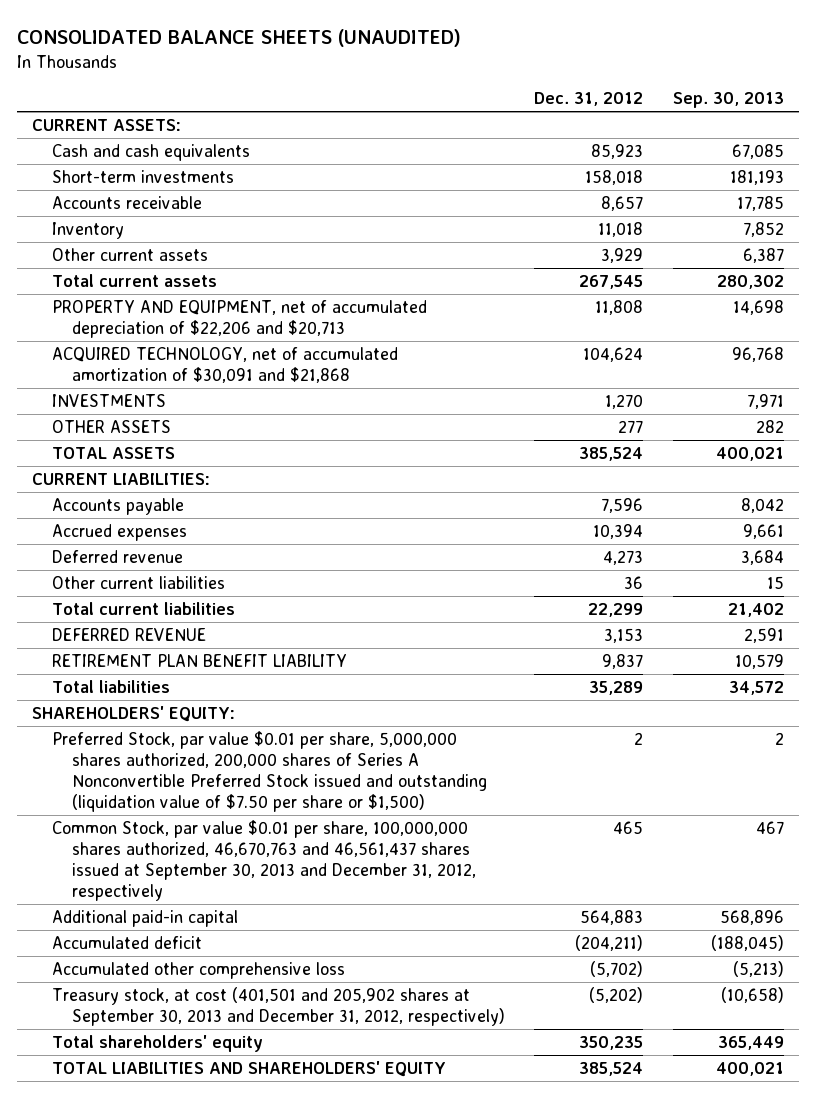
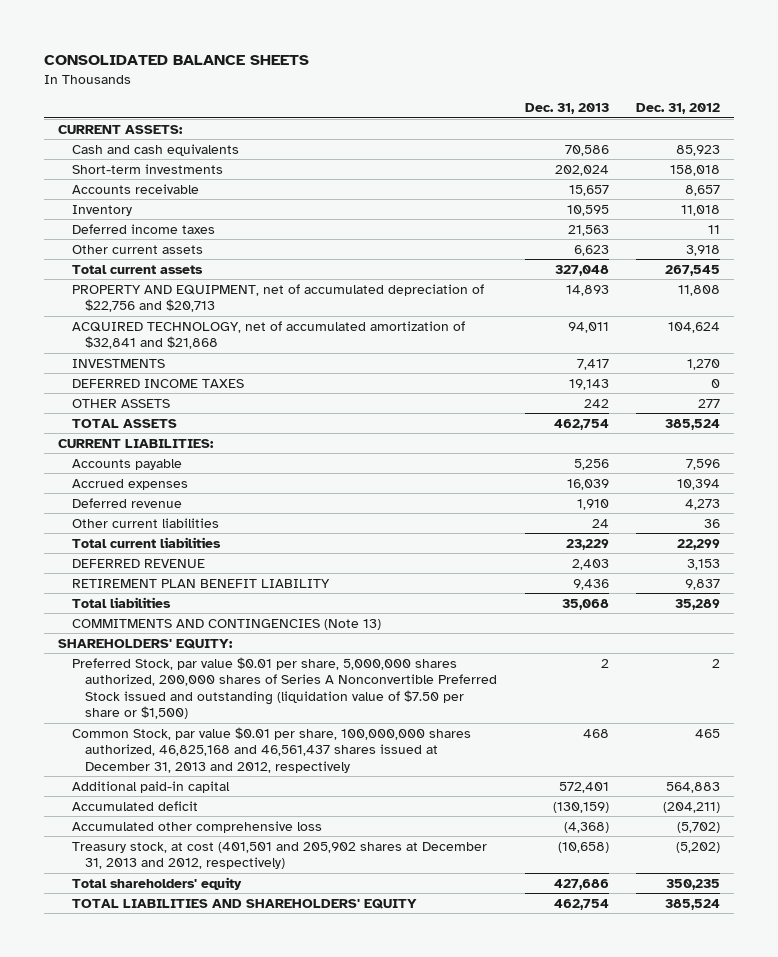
- CONSOLIDATED BALANCE SHEETS (UNAUDITED)
+ CONSOLIDATED BALANCE SHEETS
- | Dec. 31, 2012 | Sep. 30, 2013
+ | Dec. 31, 2013 | Dec. 31, 2012
- Other current assets | 3,929 | 6,387
+ Deferred income taxes | 21,563 | 11
+ Other current assets | 6,623 | 3,918
- PROPERTY AND EQUIPMENT, net of accumulated depreciation of $22,206 and $20,713 | 11,808 | 14,698
- ACQUIRED TECHNOLOGY, net of accumulated amortization of $30,091 and $21,868 | 104,624 | 96,768
+ PROPERTY AND EQUIPMENT, net of accumulated depreciation of $22,756 and $20,713 | 14,893 | 11,808
+ ACQUIRED TECHNOLOGY, net of accumulated amortization of $32,841 and $21,868 | 94,011 | 104,624
+ DEFERRED INCOME TAXES | 19,143 | 0
+ COMMITMENTS AND CONTINGENCIES (Note 13)
- Common Stock, par value $0.01 per share, 100,000,000 shares authorized, 46,670,763 and 46,561,437 shares issued at September 30, 2013 and December 31, 2012, respectively | 465 | 467
+ Common Stock, par value $0.01 per share, 100,000,000 shares authorized, 46,825,168 and 46,561,437 shares issued at December 31, 2013 and 2012, respectively | 468 | 465
- Treasury stock, at cost (401,501 and 205,902 shares at September 30, 2013 and December 31, 2012, respectively) | (5,202) | (10,658)
+ Treasury stock, at cost (401,501 and 205,902 shares at December 31, 2013 and 2012, respectively) | (10,658) | (5,202)

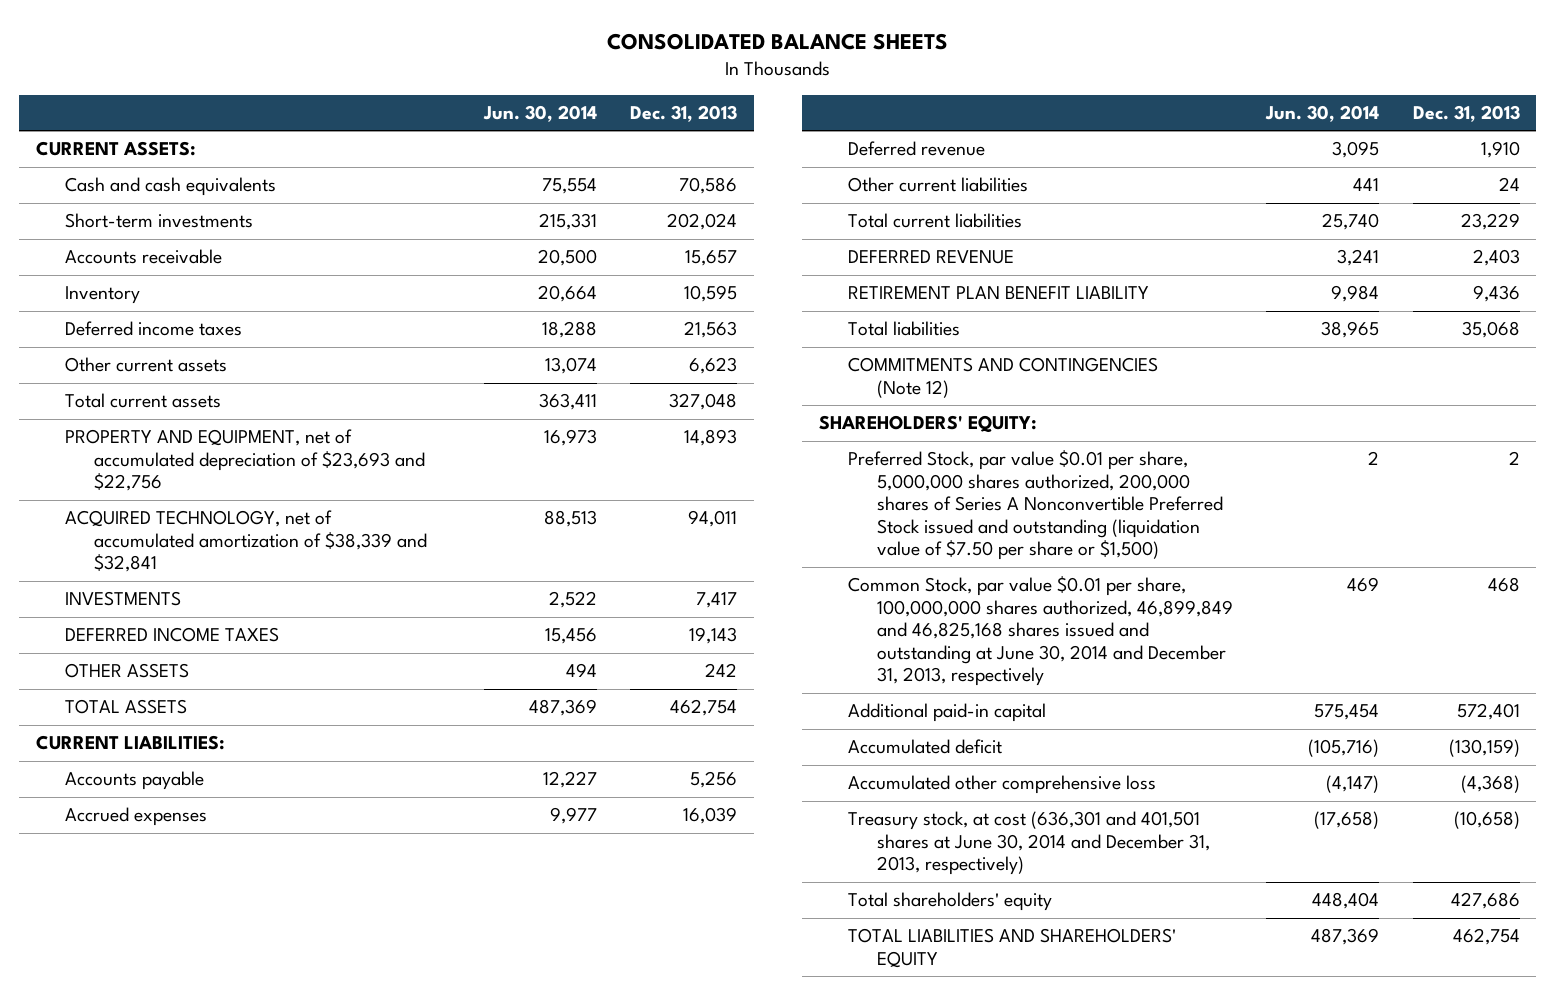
- | Dec. 31, 2013 | Dec. 31, 2012
+ | Jun. 30, 2014 | Dec. 31, 2013
- PROPERTY AND EQUIPMENT, net of accumulated depreciation of $22,756 and $20,713 | 14,893 | 11,808
- ACQUIRED TECHNOLOGY, net of accumulated amortization of $32,841 and $21,868 | 94,011 | 104,624
+ PROPERTY AND EQUIPMENT, net of accumulated depreciation of $23,693 and $22,756 | 16,973 | 14,893
+ ACQUIRED TECHNOLOGY, net of accumulated amortization of $38,339 and $32,841 | 88,513 | 94,011
- COMMITMENTS AND CONTINGENCIES (Note 13)
+ COMMITMENTS AND CONTINGENCIES (Note 12)
- Common Stock, par value $0.01 per share, 100,000,000 shares authorized, 46,825,168 and 46,561,437 shares issued at December 31, 2013 and 2012, respectively | 468 | 465
+ Common Stock, par value $0.01 per share, 100,000,000 shares authorized, 46,899,849 and 46,825,168 shares issued and outstanding at June 30, 2014 and December 31, 2013, respectively | 469 | 468
- Treasury stock, at cost (401,501 and 205,902 shares at December 31, 2013 and 2012, respectively) | (10,658) | (5,202)
+ Treasury stock, at cost (636,301 and 401,501 shares at June 30, 2014 and December 31, 2013, respectively) | (17,658) | (10,658)

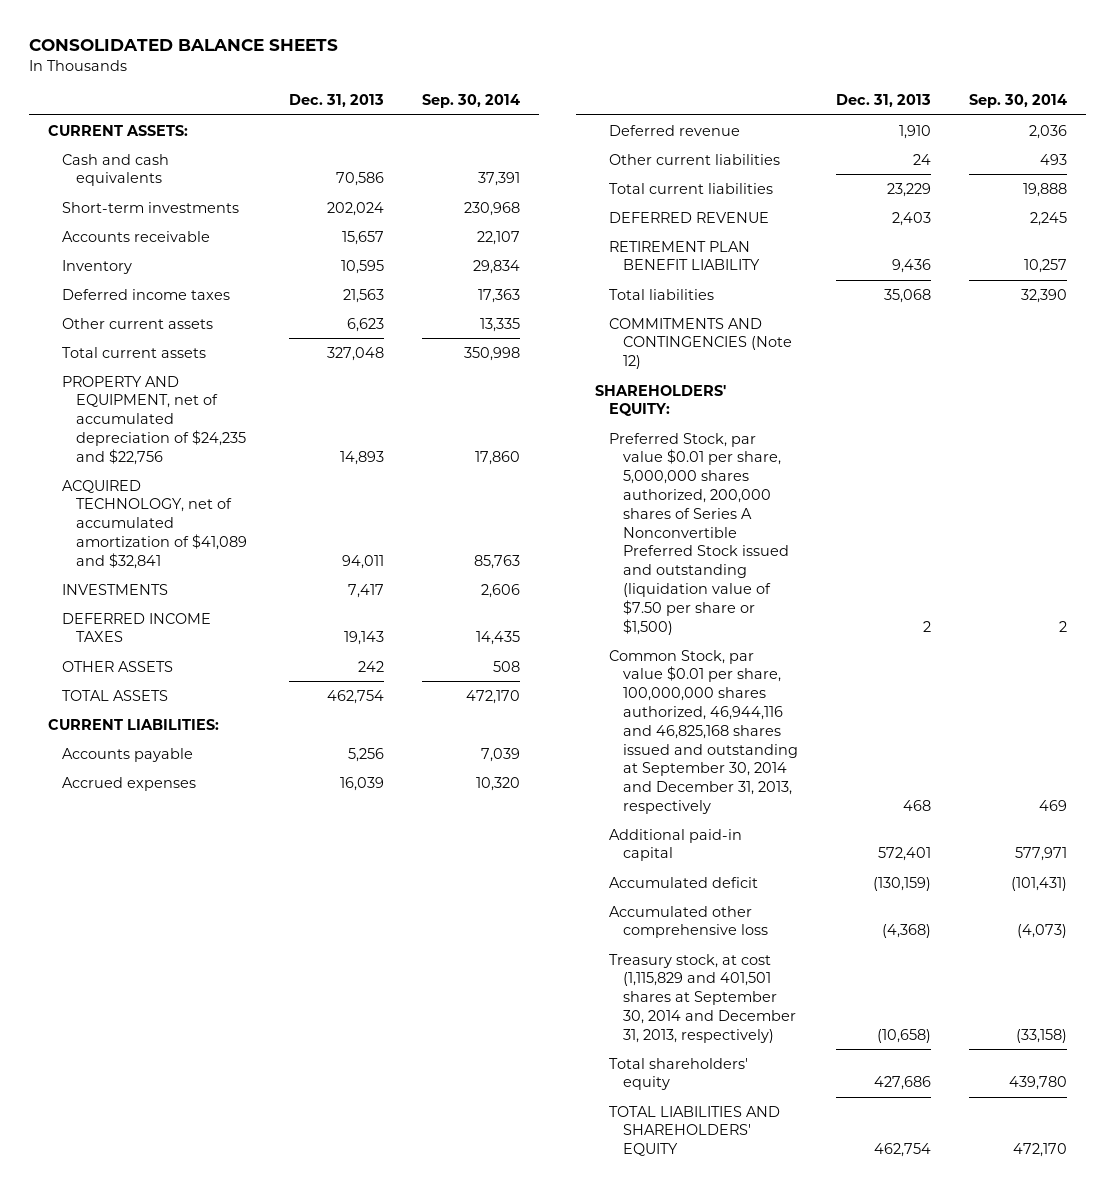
- | Jun. 30, 2014 | Dec. 31, 2013
+ | Dec. 31, 2013 | Sep. 30, 2014
- PROPERTY AND EQUIPMENT, net of accumulated depreciation of $23,693 and $22,756 | 16,973 | 14,893
- ACQUIRED TECHNOLOGY, net of accumulated amortization of $38,339 and $32,841 | 88,513 | 94,011
+ PROPERTY AND EQUIPMENT, net of accumulated depreciation of $24,235 and $22,756 | 14,893 | 17,860
+ ACQUIRED TECHNOLOGY, net of accumulated amortization of $41,089 and $32,841 | 94,011 | 85,763
- Common Stock, par value $0.01 per share, 100,000,000 shares authorized, 46,899,849 and 46,825,168 shares issued and outstanding at June 30, 2014 and December 31, 2013, respectively | 469 | 468
+ Common Stock, par value $0.01 per share, 100,000,000 shares authorized, 46,944,116 and 46,825,168 shares issued and outstanding at September 30, 2014 and December 31, 2013, respectively | 468 | 469
- Treasury stock, at cost (636,301 and 401,501 shares at June 30, 2014 and December 31, 2013, respectively) | (17,658) | (10,658)
+ Treasury stock, at cost (1,115,829 and 401,501 shares at September 30, 2014 and December 31, 2013, respectively) | (10,658) | (33,158)

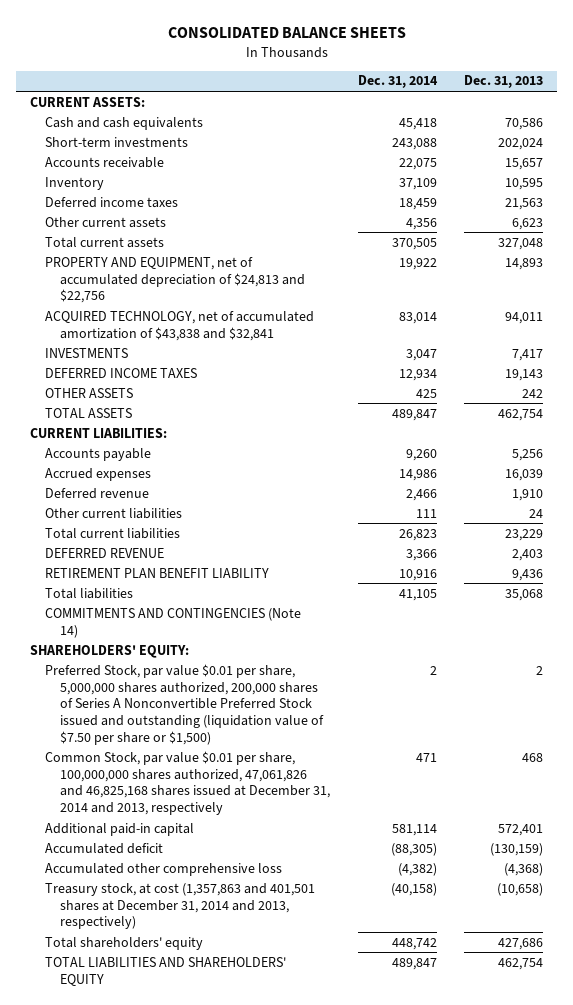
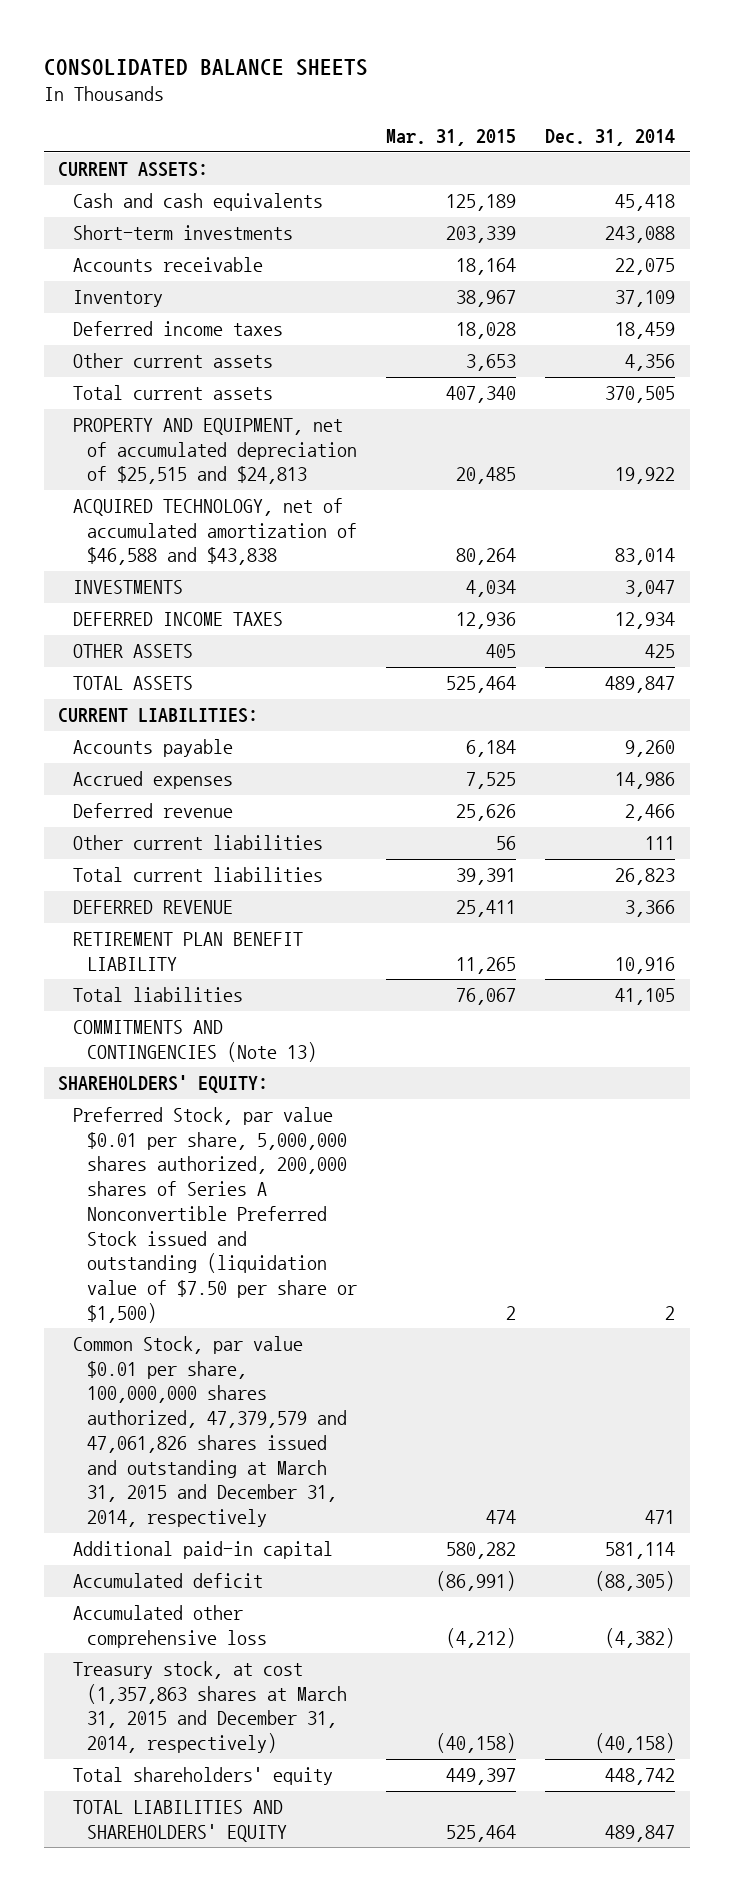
- | Dec. 31, 2014 | Dec. 31, 2013
+ | Mar. 31, 2015 | Dec. 31, 2014
- PROPERTY AND EQUIPMENT, net of accumulated depreciation of $24,813 and $22,756 | 19,922 | 14,893
- ACQUIRED TECHNOLOGY, net of accumulated amortization of $43,838 and $32,841 | 83,014 | 94,011
+ PROPERTY AND EQUIPMENT, net of accumulated depreciation of $25,515 and $24,813 | 20,485 | 19,922
+ ACQUIRED TECHNOLOGY, net of accumulated amortization of $46,588 and $43,838 | 80,264 | 83,014
- COMMITMENTS AND CONTINGENCIES (Note 14)
+ COMMITMENTS AND CONTINGENCIES (Note 13)
- Common Stock, par value $0.01 per share, 100,000,000 shares authorized, 47,061,826 and 46,825,168 shares issued at December 31, 2014 and 2013, respectively | 471 | 468
+ Common Stock, par value $0.01 per share, 100,000,000 shares authorized, 47,379,579 and 47,061,826 shares issued and outstanding at March 31, 2015 and December 31, 2014, respectively | 474 | 471
- Treasury stock, at cost (1,357,863 and 401,501 shares at December 31, 2014 and 2013, respectively) | (40,158) | (10,658)
+ Treasury stock, at cost (1,357,863 shares at March 31, 2015 and December 31, 2014, respectively) | (40,158) | (40,158)

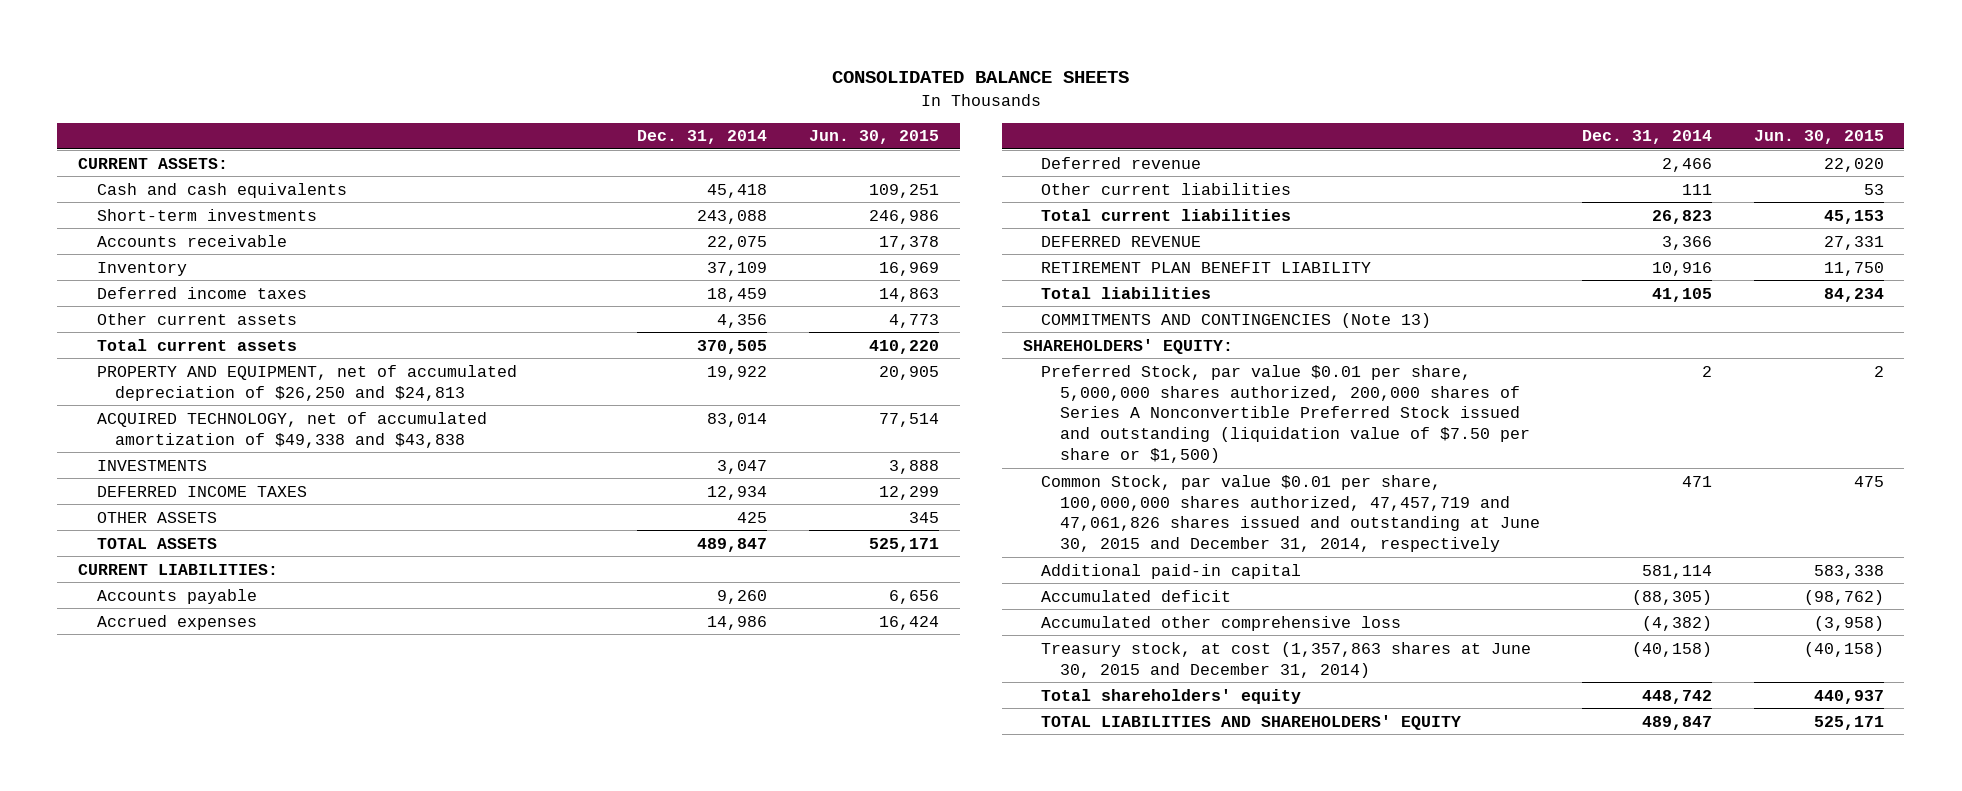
- | Mar. 31, 2015 | Dec. 31, 2014
+ | Dec. 31, 2014 | Jun. 30, 2015
- PROPERTY AND EQUIPMENT, net of accumulated depreciation of $25,515 and $24,813 | 20,485 | 19,922
- ACQUIRED TECHNOLOGY, net of accumulated amortization of $46,588 and $43,838 | 80,264 | 83,014
+ PROPERTY AND EQUIPMENT, net of accumulated depreciation of $26,250 and $24,813 | 19,922 | 20,905
+ ACQUIRED TECHNOLOGY, net of accumulated amortization of $49,338 and $43,838 | 83,014 | 77,514
- Common Stock, par value $0.01 per share, 100,000,000 shares authorized, 47,379,579 and 47,061,826 shares issued and outstanding at March 31, 2015 and December 31, 2014, respectively | 474 | 471
+ Common Stock, par value $0.01 per share, 100,000,000 shares authorized, 47,457,719 and 47,061,826 shares issued and outstanding at June 30, 2015 and December 31, 2014, respectively | 471 | 475
- Treasury stock, at cost (1,357,863 shares at March 31, 2015 and December 31, 2014, respectively) | (40,158) | (40,158)
+ Treasury stock, at cost (1,357,863 shares at June 30, 2015 and December 31, 2014) | (40,158) | (40,158)

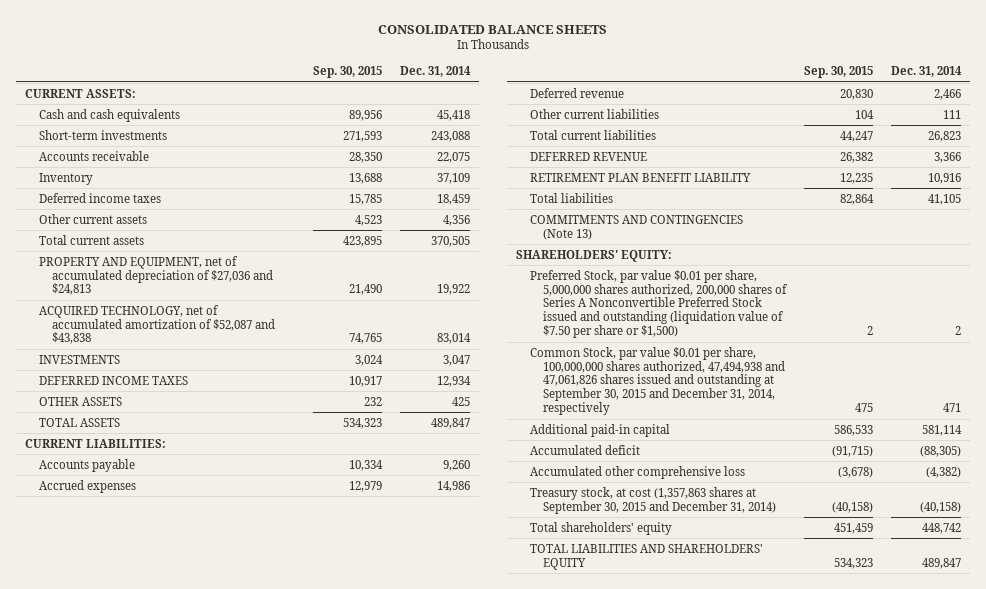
- | Dec. 31, 2014 | Jun. 30, 2015
+ | Sep. 30, 2015 | Dec. 31, 2014
- PROPERTY AND EQUIPMENT, net of accumulated depreciation of $26,250 and $24,813 | 19,922 | 20,905
- ACQUIRED TECHNOLOGY, net of accumulated amortization of $49,338 and $43,838 | 83,014 | 77,514
+ PROPERTY AND EQUIPMENT, net of accumulated depreciation of $27,036 and $24,813 | 21,490 | 19,922
+ ACQUIRED TECHNOLOGY, net of accumulated amortization of $52,087 and $43,838 | 74,765 | 83,014
- Common Stock, par value $0.01 per share, 100,000,000 shares authorized, 47,457,719 and 47,061,826 shares issued and outstanding at June 30, 2015 and December 31, 2014, respectively | 471 | 475
+ Common Stock, par value $0.01 per share, 100,000,000 shares authorized, 47,494,938 and 47,061,826 shares issued and outstanding at September 30, 2015 and December 31, 2014, respectively | 475 | 471
- Treasury stock, at cost (1,357,863 shares at June 30, 2015 and December 31, 2014) | (40,158) | (40,158)
+ Treasury stock, at cost (1,357,863 shares at September 30, 2015 and December 31, 2014) | (40,158) | (40,158)

